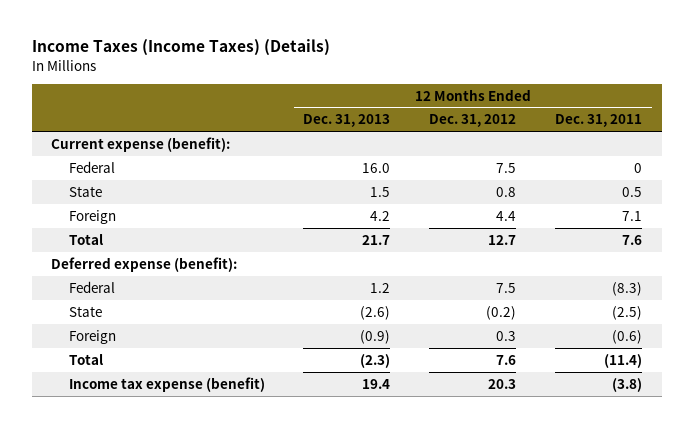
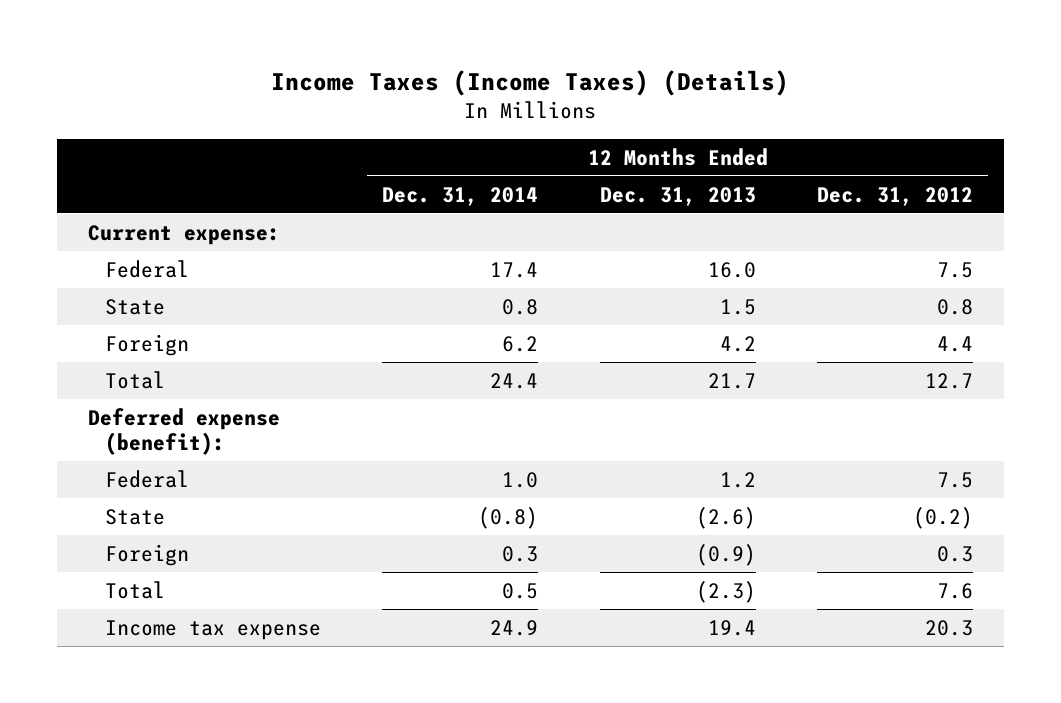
- | 12 Months Ended Dec. 31, 2013 | 12 Months Ended Dec. 31, 2012 | 12 Months Ended Dec. 31, 2011
+ | 12 Months Ended Dec. 31, 2014 | 12 Months Ended Dec. 31, 2013 | 12 Months Ended Dec. 31, 2012
- Current expense (benefit):
+ Current expense:
- Income tax expense (benefit) | 19.4 | 20.3 | (3.8)
+ Income tax expense | 24.9 | 19.4 | 20.3

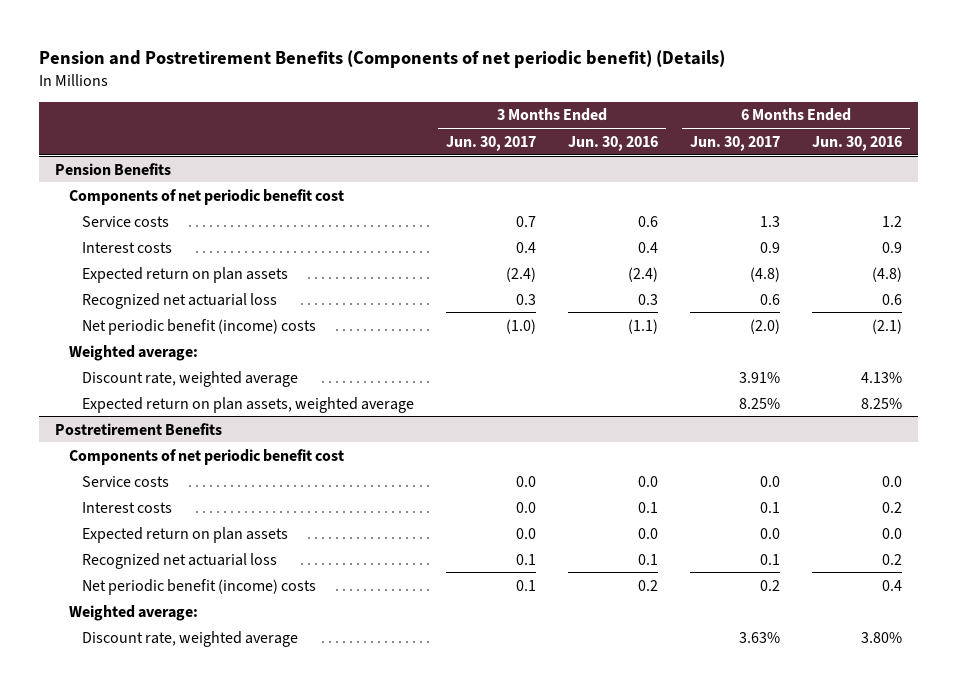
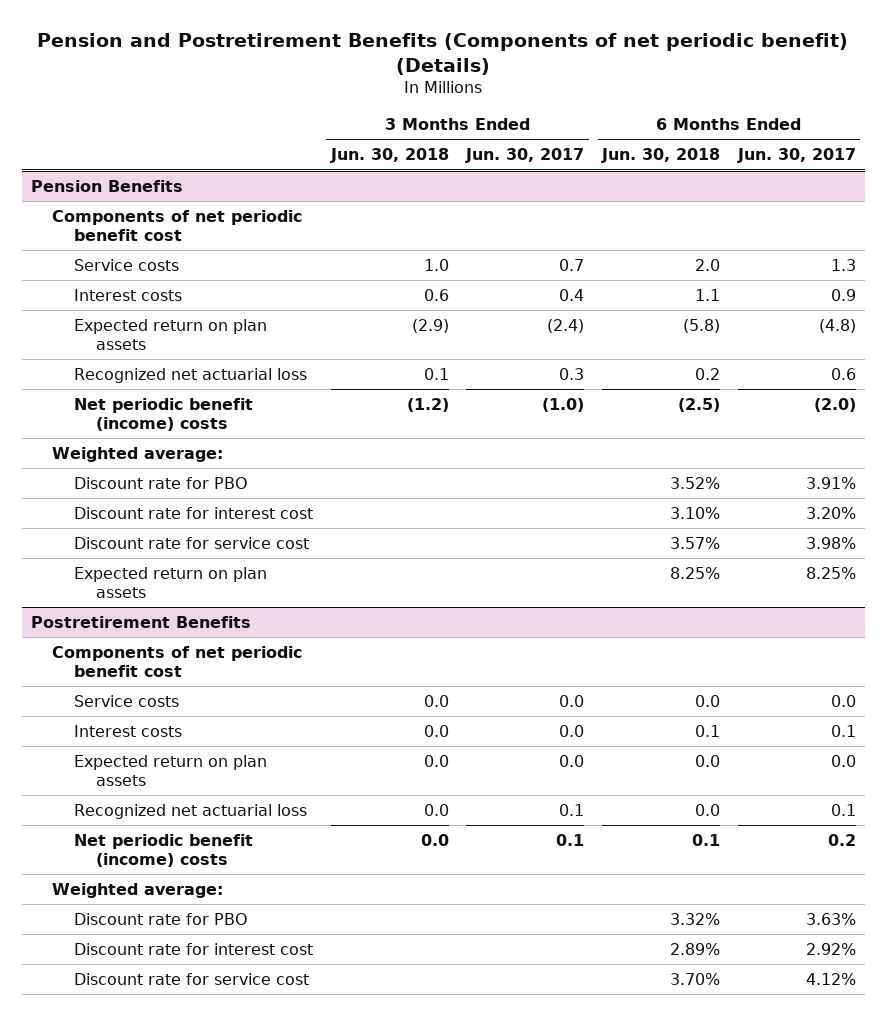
- | 3 Months Ended Jun. 30, 2017 | 3 Months Ended Jun. 30, 2016 | 6 Months Ended Jun. 30, 2017 | 6 Months Ended Jun. 30, 2016
+ | 3 Months Ended Jun. 30, 2018 | 3 Months Ended Jun. 30, 2017 | 6 Months Ended Jun. 30, 2018 | 6 Months Ended Jun. 30, 2017
@ Pension Benefits
- Discount rate, weighted average | | | 3.91% | 4.13%
- Expected return on plan assets, weighted average | | | 8.25% | 8.25%
+ Discount rate for PBO | | | 3.52% | 3.91%
+ Discount rate for interest cost | | | 3.10% | 3.20%
+ Discount rate for service cost | | | 3.57% | 3.98%
+ Expected return on plan assets | | | 8.25% | 8.25%
@ Postretirement Benefits
- Discount rate, weighted average | | | 3.63% | 3.80%
+ Discount rate for PBO | | | 3.32% | 3.63%
+ Discount rate for interest cost | | | 2.89% | 2.92%
+ Discount rate for service cost | | | 3.70% | 4.12%

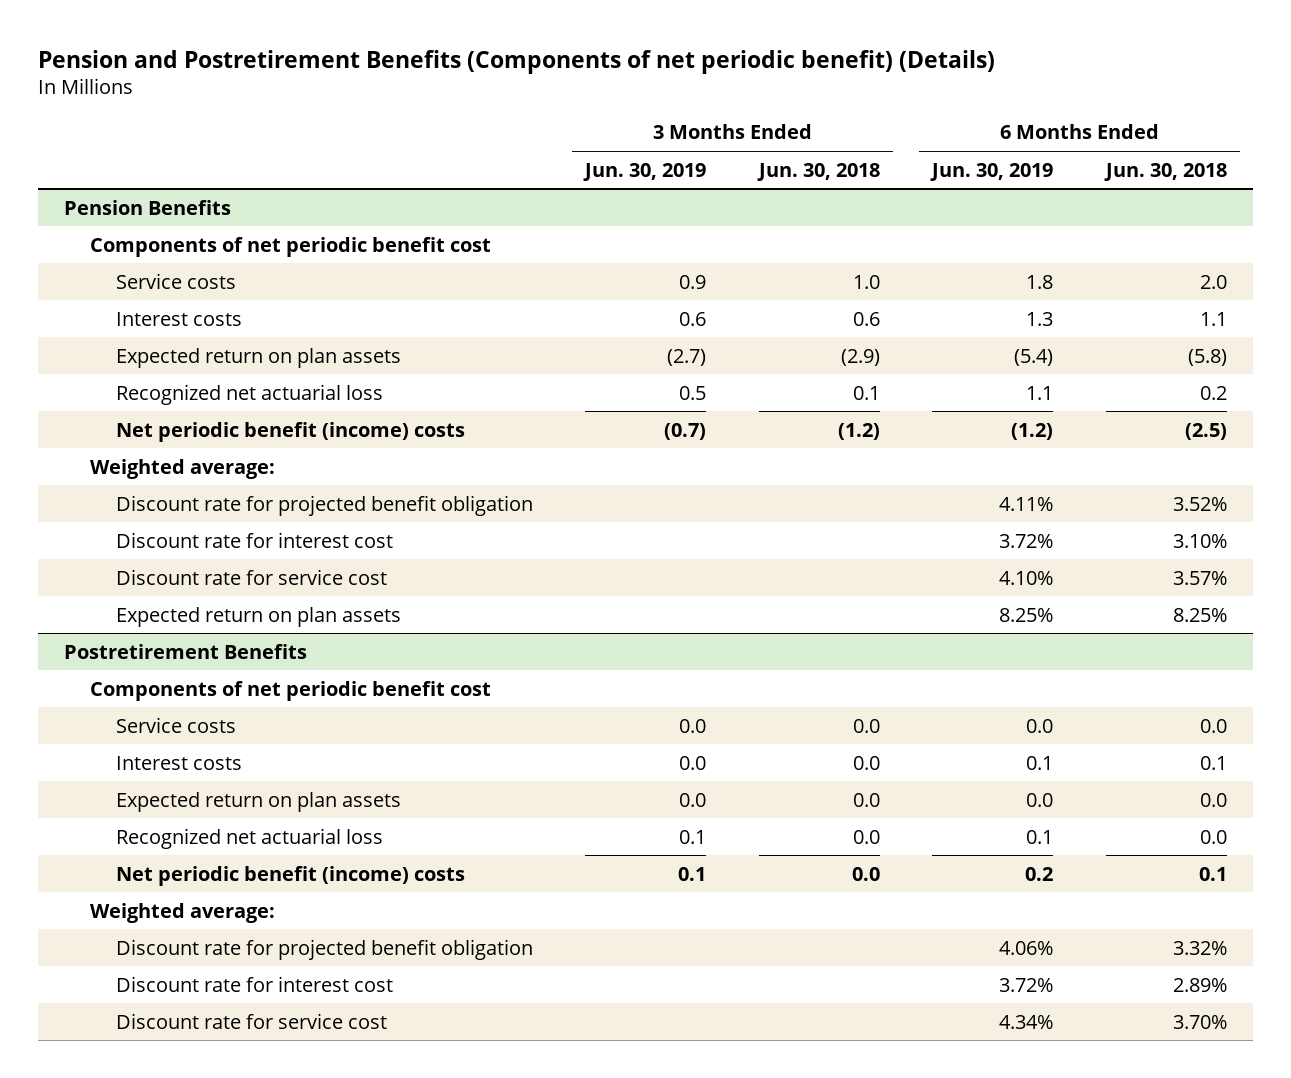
- | 3 Months Ended Jun. 30, 2018 | 3 Months Ended Jun. 30, 2017 | 6 Months Ended Jun. 30, 2018 | 6 Months Ended Jun. 30, 2017
+ | 3 Months Ended Jun. 30, 2019 | 3 Months Ended Jun. 30, 2018 | 6 Months Ended Jun. 30, 2019 | 6 Months Ended Jun. 30, 2018
@ Pension Benefits
- Discount rate for PBO | | | 3.52% | 3.91%
+ Discount rate for projected benefit obligation | | | 4.11% | 3.52%
@ Postretirement Benefits
- Discount rate for PBO | | | 3.32% | 3.63%
+ Discount rate for projected benefit obligation | | | 4.06% | 3.32%

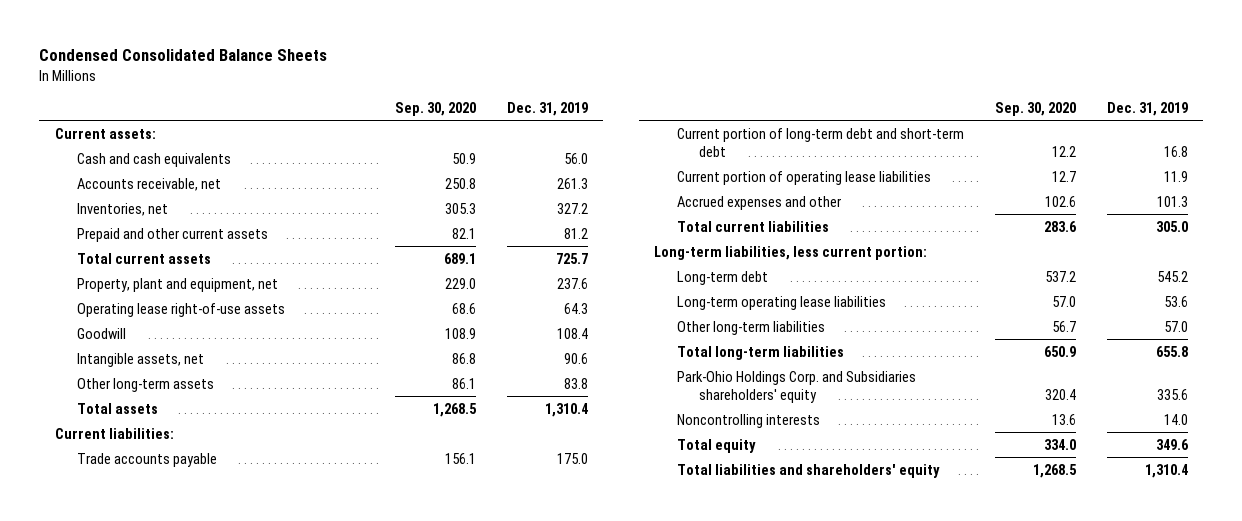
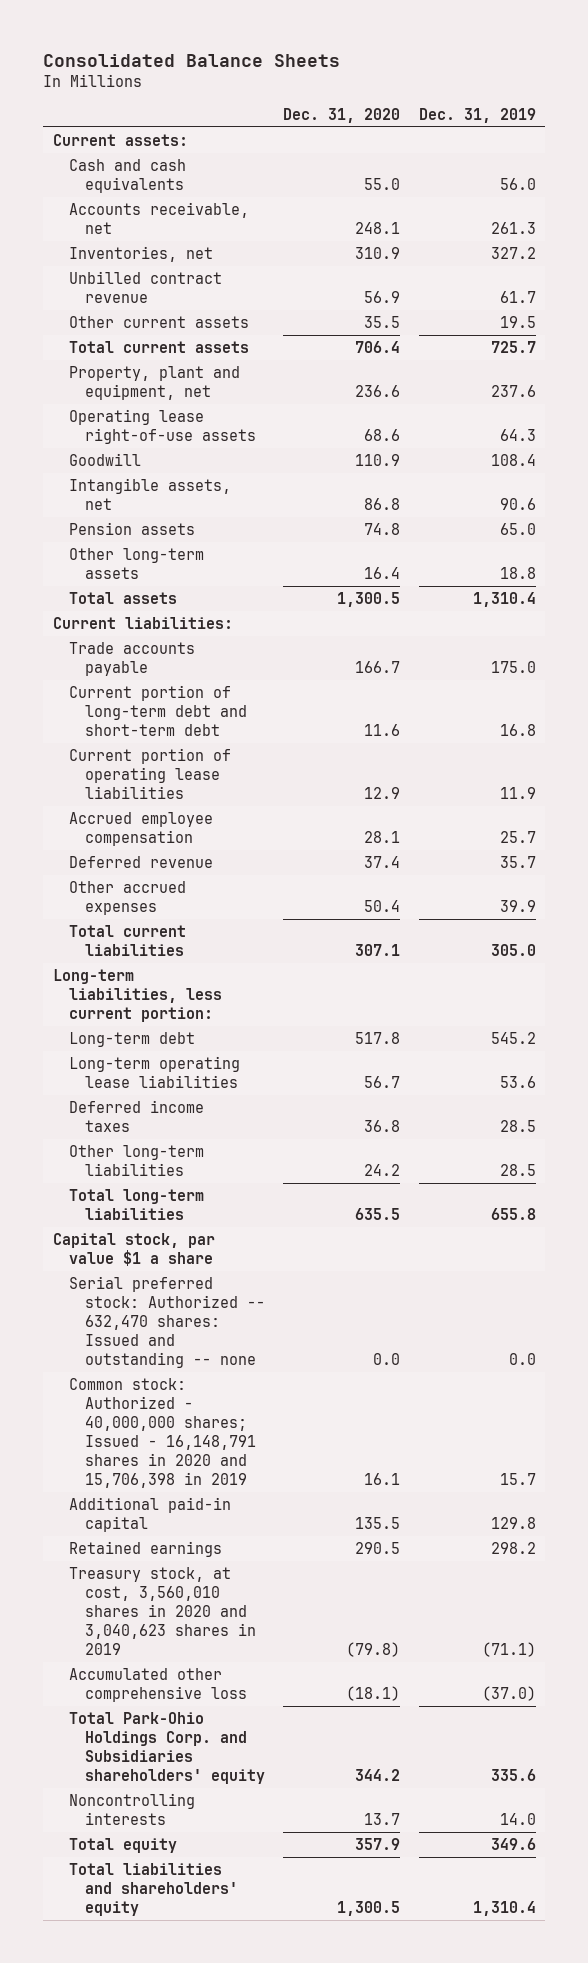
- Condensed Consolidated Balance Sheets
+ Consolidated Balance Sheets
- | Sep. 30, 2020 | Dec. 31, 2019
+ | Dec. 31, 2020 | Dec. 31, 2019
- Prepaid and other current assets | 82.1 | 81.2
+ Unbilled contract revenue | 56.9 | 61.7
+ Other current assets | 35.5 | 19.5
- Other long-term assets | 86.1 | 83.8
+ Pension assets | 74.8 | 65.0
+ Other long-term assets | 16.4 | 18.8
- Accrued expenses and other | 102.6 | 101.3
+ Accrued employee compensation | 28.1 | 25.7
+ Deferred revenue | 37.4 | 35.7
+ Other accrued expenses | 50.4 | 39.9
- Other long-term liabilities | 56.7 | 57.0
+ Deferred income taxes | 36.8 | 28.5
+ Other long-term liabilities | 24.2 | 28.5
- Park-Ohio Holdings Corp. and Subsidiaries shareholders' equity | 320.4 | 335.6
+ Capital stock, par value $1 a share
+ Serial preferred stock: Authorized -- 632,470 shares: Issued and outstanding -- none | 0.0 | 0.0
+ Common stock: Authorized - 40,000,000 shares; Issued - 16,148,791 shares in 2020 and 15,706,398 in 2019 | 16.1 | 15.7
+ Additional paid-in capital | 135.5 | 129.8
+ Retained earnings | 290.5 | 298.2
+ Treasury stock, at cost, 3,560,010 shares in 2020 and 3,040,623 shares in 2019 | (79.8) | (71.1)
+ Accumulated other comprehensive loss | (18.1) | (37.0)
+ Total Park-Ohio Holdings Corp. and Subsidiaries shareholders' equity | 344.2 | 335.6

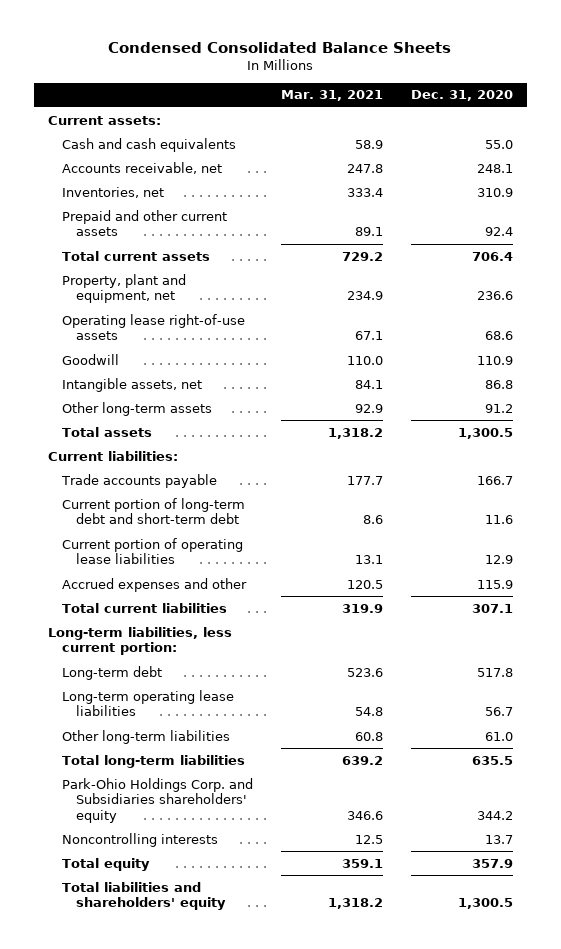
- Consolidated Balance Sheets
+ Condensed Consolidated Balance Sheets
- | Dec. 31, 2020 | Dec. 31, 2019
+ | Mar. 31, 2021 | Dec. 31, 2020
- Unbilled contract revenue | 56.9 | 61.7
- Other current assets | 35.5 | 19.5
+ Prepaid and other current assets | 89.1 | 92.4
- Pension assets | 74.8 | 65.0
- Other long-term assets | 16.4 | 18.8
+ Other long-term assets | 92.9 | 91.2
- Accrued employee compensation | 28.1 | 25.7
- Deferred revenue | 37.4 | 35.7
- Other accrued expenses | 50.4 | 39.9
+ Accrued expenses and other | 120.5 | 115.9
- Deferred income taxes | 36.8 | 28.5
- Other long-term liabilities | 24.2 | 28.5
+ Other long-term liabilities | 60.8 | 61.0
- Capital stock, par value $1 a share
- Serial preferred stock: Authorized -- 632,470 shares: Issued and outstanding -- none | 0.0 | 0.0
- Common stock: Authorized - 40,000,000 shares; Issued - 16,148,791 shares in 2020 and 15,706,398 in 2019 | 16.1 | 15.7
- Additional paid-in capital | 135.5 | 129.8
- Retained earnings | 290.5 | 298.2
- Treasury stock, at cost, 3,560,010 shares in 2020 and 3,040,623 shares in 2019 | (79.8) | (71.1)
- Accumulated other comprehensive loss | (18.1) | (37.0)
- Total Park-Ohio Holdings Corp. and Subsidiaries shareholders' equity | 344.2 | 335.6
+ Park-Ohio Holdings Corp. and Subsidiaries shareholders' equity | 346.6 | 344.2

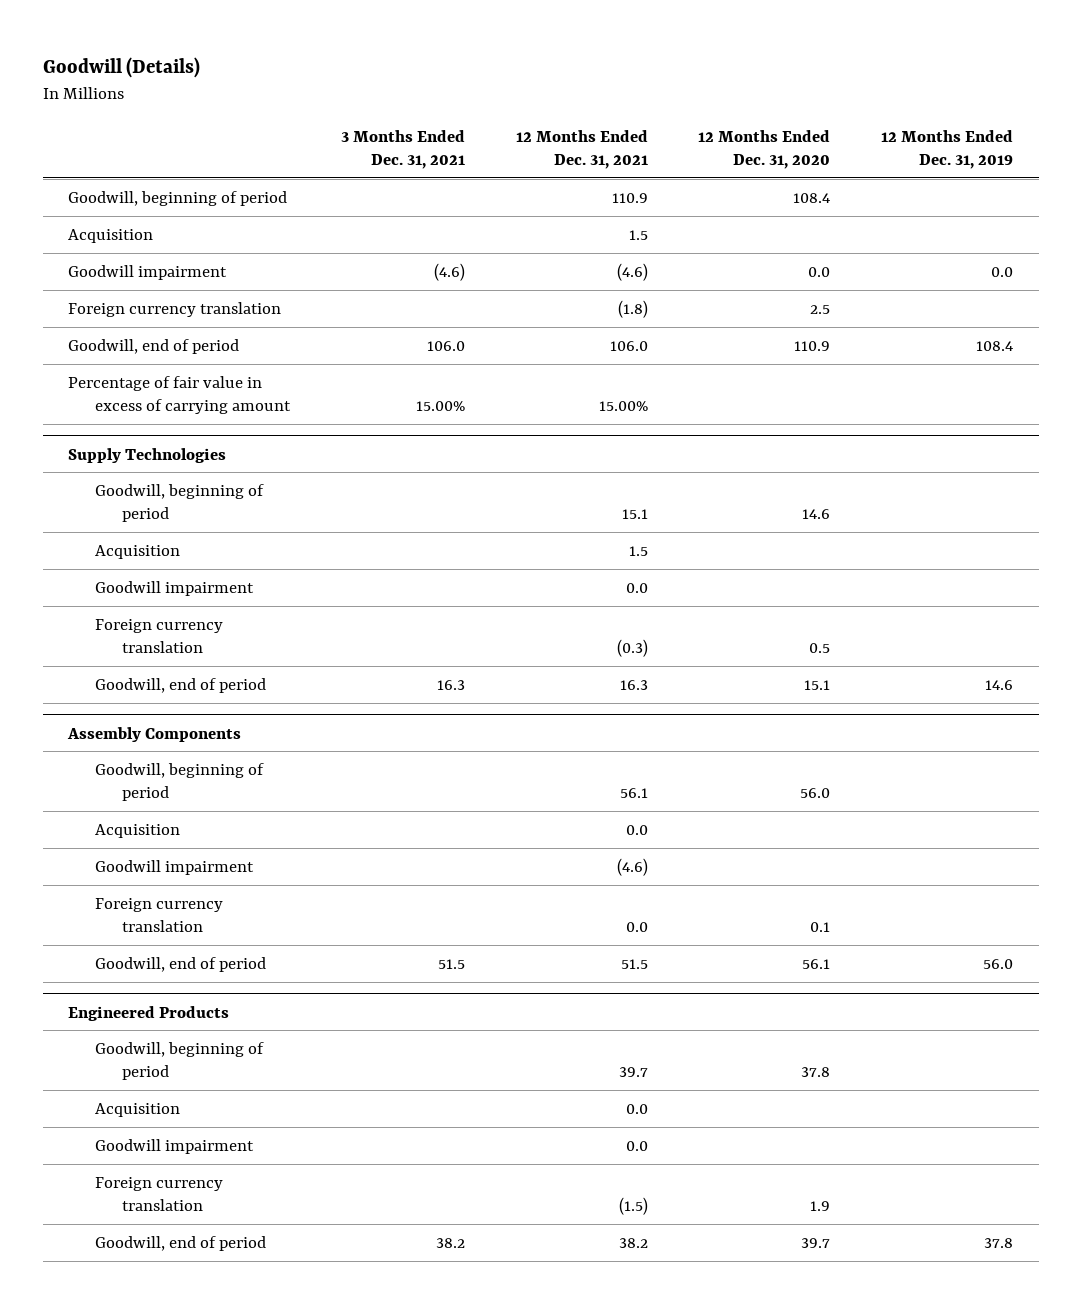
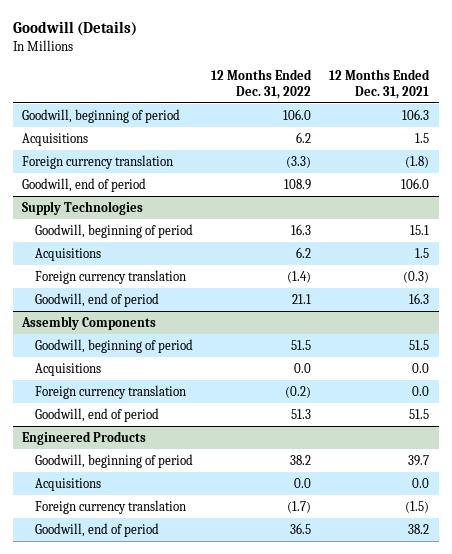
- | 3 Months Ended Dec. 31, 2021 | 12 Months Ended Dec. 31, 2021 | 12 Months Ended Dec. 31, 2020 | 12 Months Ended Dec. 31, 2019
+ | 12 Months Ended Dec. 31, 2022 | 12 Months Ended Dec. 31, 2021
- Goodwill, beginning of period | | 110.9 | 108.4 |
- Acquisition | | 1.5 | |
- Goodwill impairment | (4.6) | (4.6) | 0.0 | 0.0
+ Goodwill, beginning of period | 106.0 | 106.3
+ Acquisitions | 6.2 | 1.5
- Percentage of fair value in excess of carrying amount | 15.00% | 15.00% | |
@ Supply Technologies
- Acquisition | | 1.5 | |
- Goodwill impairment | | 0.0 | |
+ Acquisitions | 6.2 | 1.5
@ Assembly Components
- Goodwill, beginning of period | | 56.1 | 56.0 |
- Acquisition | | 0.0 | |
- Goodwill impairment | | (4.6) | |
+ Goodwill, beginning of period | 51.5 | 51.5
+ Acquisitions | 0.0 | 0.0
@ Engineered Products
- Acquisition | | 0.0 | |
- Goodwill impairment | | 0.0 | |
+ Acquisitions | 0.0 | 0.0

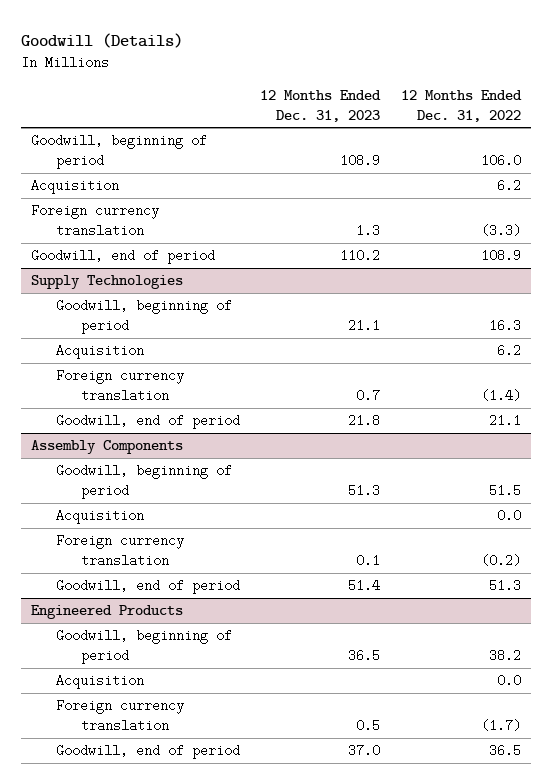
- | 12 Months Ended Dec. 31, 2022 | 12 Months Ended Dec. 31, 2021
+ | 12 Months Ended Dec. 31, 2023 | 12 Months Ended Dec. 31, 2022
- Acquisitions | 6.2 | 1.5
+ Acquisition | | 6.2
@ Supply Technologies
- Acquisitions | 6.2 | 1.5
+ Acquisition | | 6.2
@ Assembly Components
- Acquisitions | 0.0 | 0.0
+ Acquisition | | 0.0
@ Engineered Products
- Acquisitions | 0.0 | 0.0
+ Acquisition | | 0.0

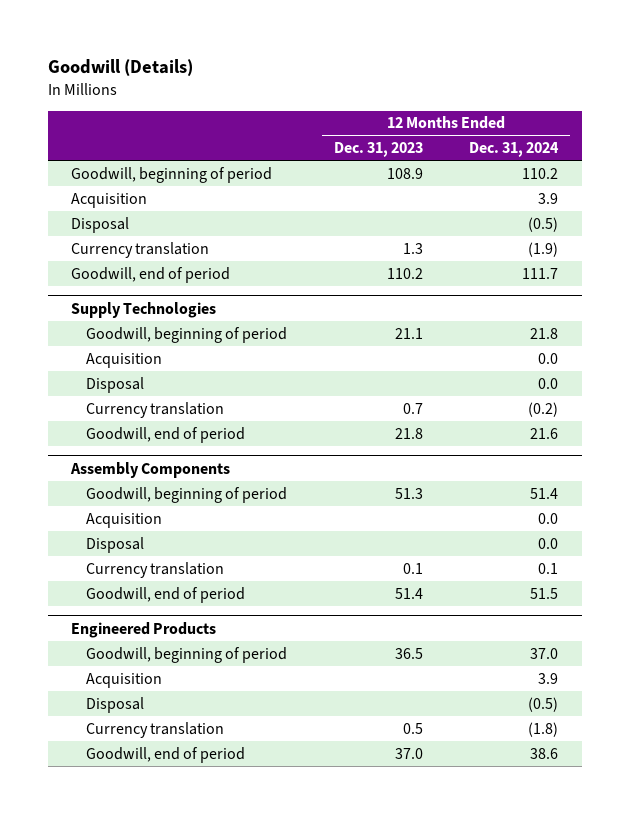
- | 12 Months Ended Dec. 31, 2023 | 12 Months Ended Dec. 31, 2022
+ | 12 Months Ended Dec. 31, 2023 | 12 Months Ended Dec. 31, 2024
- Foreign currency translation | 1.3 | (3.3)
+ Disposal | | (0.5)
+ Currency translation | 1.3 | (1.9)
@ Supply Technologies
- Foreign currency translation | 0.7 | (1.4)
+ Disposal | | 0.0
+ Currency translation | 0.7 | (0.2)
@ Assembly Components
- Foreign currency translation | 0.1 | (0.2)
+ Disposal | | 0.0
+ Currency translation | 0.1 | 0.1
@ Engineered Products
- Foreign currency translation | 0.5 | (1.7)
+ Disposal | | (0.5)
+ Currency translation | 0.5 | (1.8)

